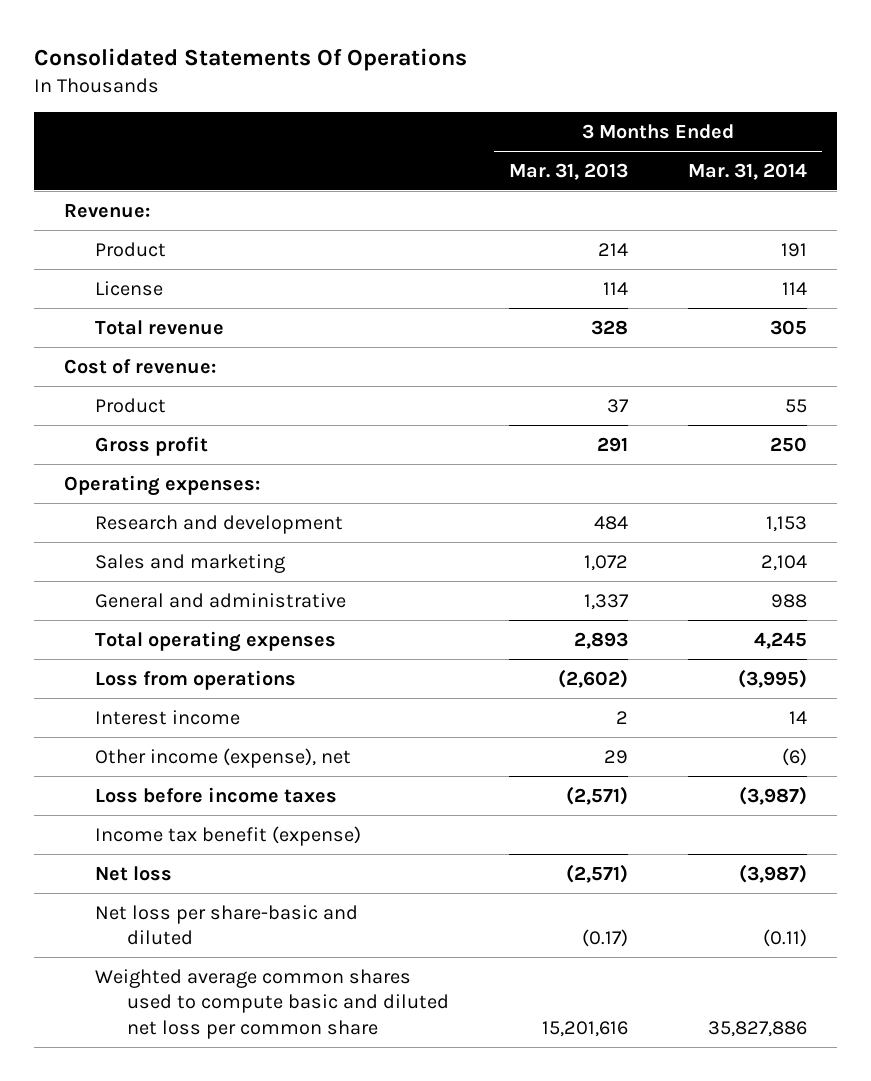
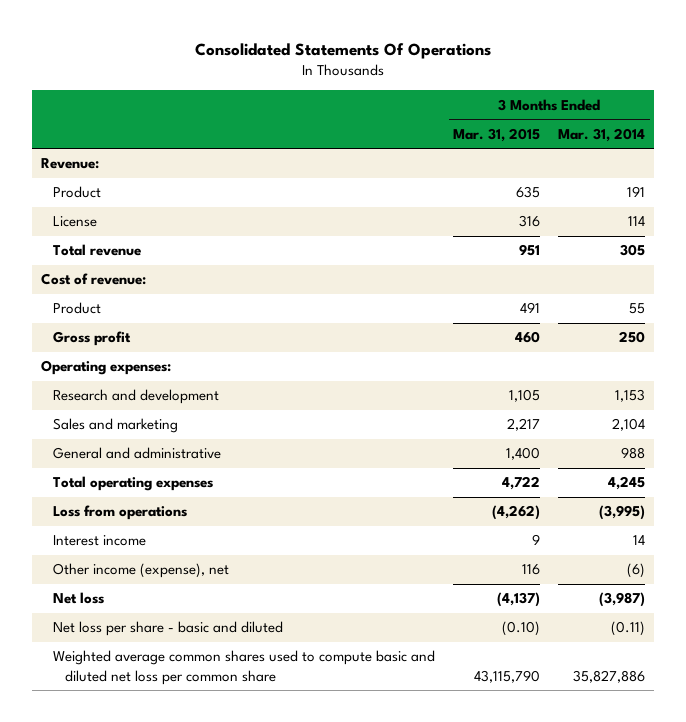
- | 3 Months Ended Mar. 31, 2013 | 3 Months Ended Mar. 31, 2014
+ | 3 Months Ended Mar. 31, 2015 | 3 Months Ended Mar. 31, 2014
- Loss before income taxes | (2,571) | (3,987)
- Income tax benefit (expense)
- Net loss per share-basic and diluted | (0.17) | (0.11)
+ Net loss per share - basic and diluted | (0.10) | (0.11)

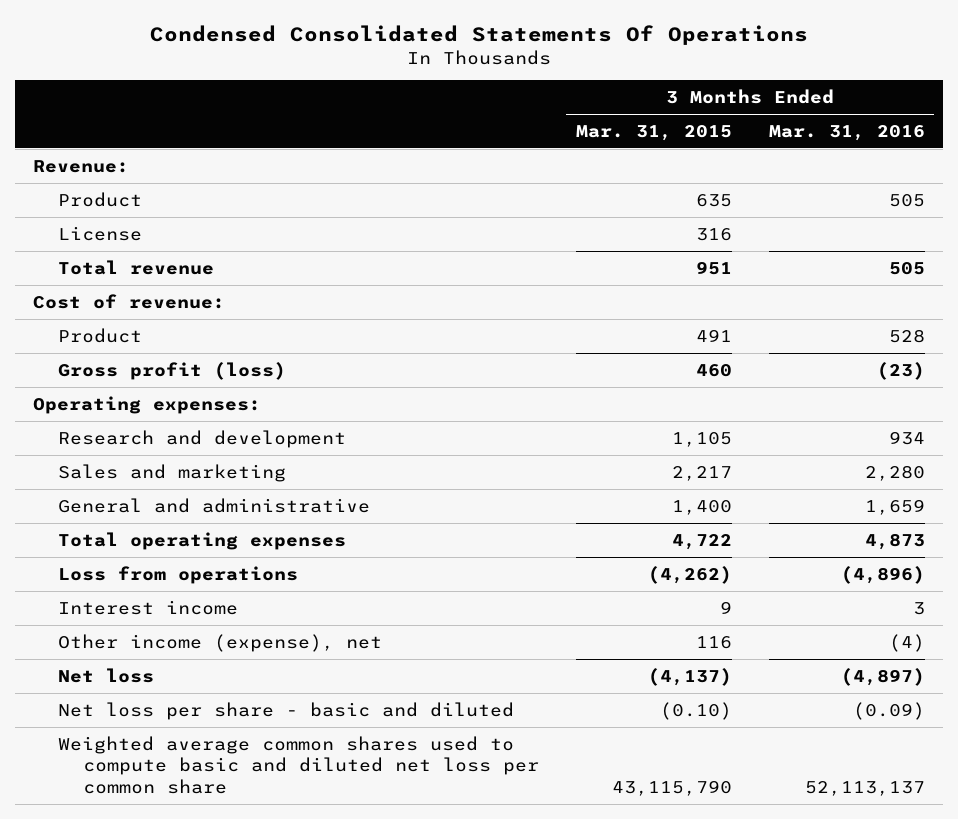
- Consolidated Statements Of Operations
+ Condensed Consolidated Statements Of Operations
- | 3 Months Ended Mar. 31, 2015 | 3 Months Ended Mar. 31, 2014
+ | 3 Months Ended Mar. 31, 2015 | 3 Months Ended Mar. 31, 2016
- Gross profit | 460 | 250
+ Gross profit (loss) | 460 | (23)

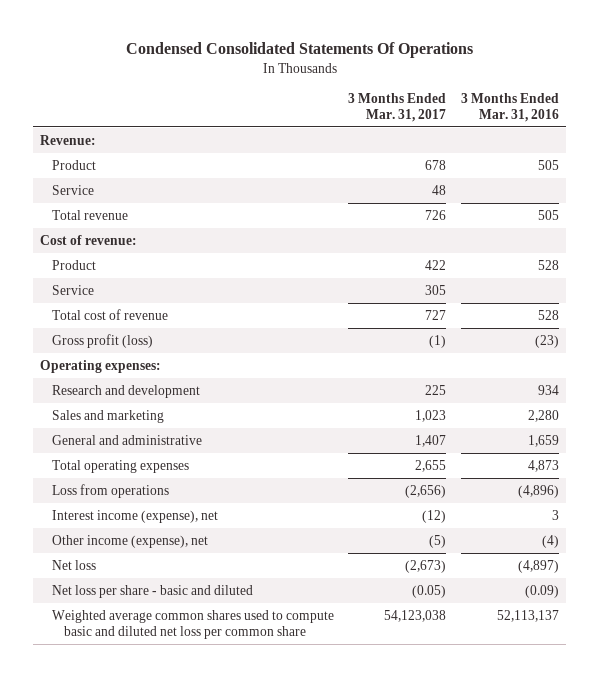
- | 3 Months Ended Mar. 31, 2015 | 3 Months Ended Mar. 31, 2016
+ | 3 Months Ended Mar. 31, 2017 | 3 Months Ended Mar. 31, 2016
- License | 316 |
+ Service | 48 |
+ Service | 305 |
+ Total cost of revenue | 727 | 528
- Interest income | 9 | 3
+ Interest income (expense), net | (12) | 3

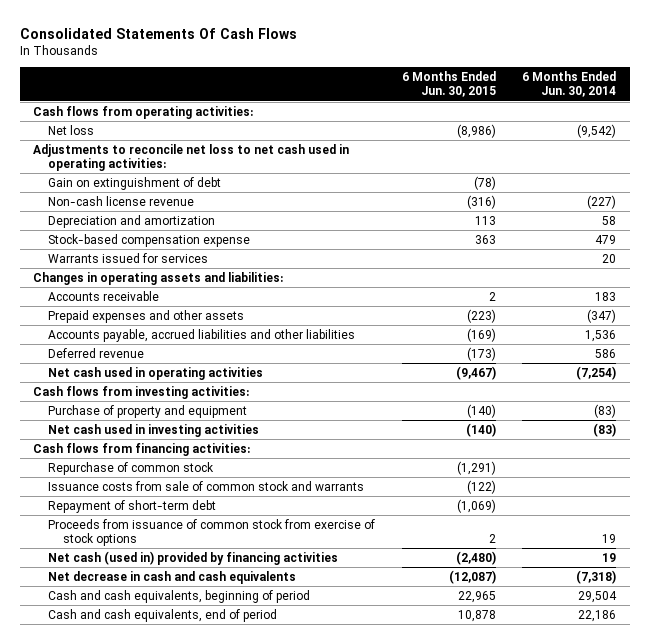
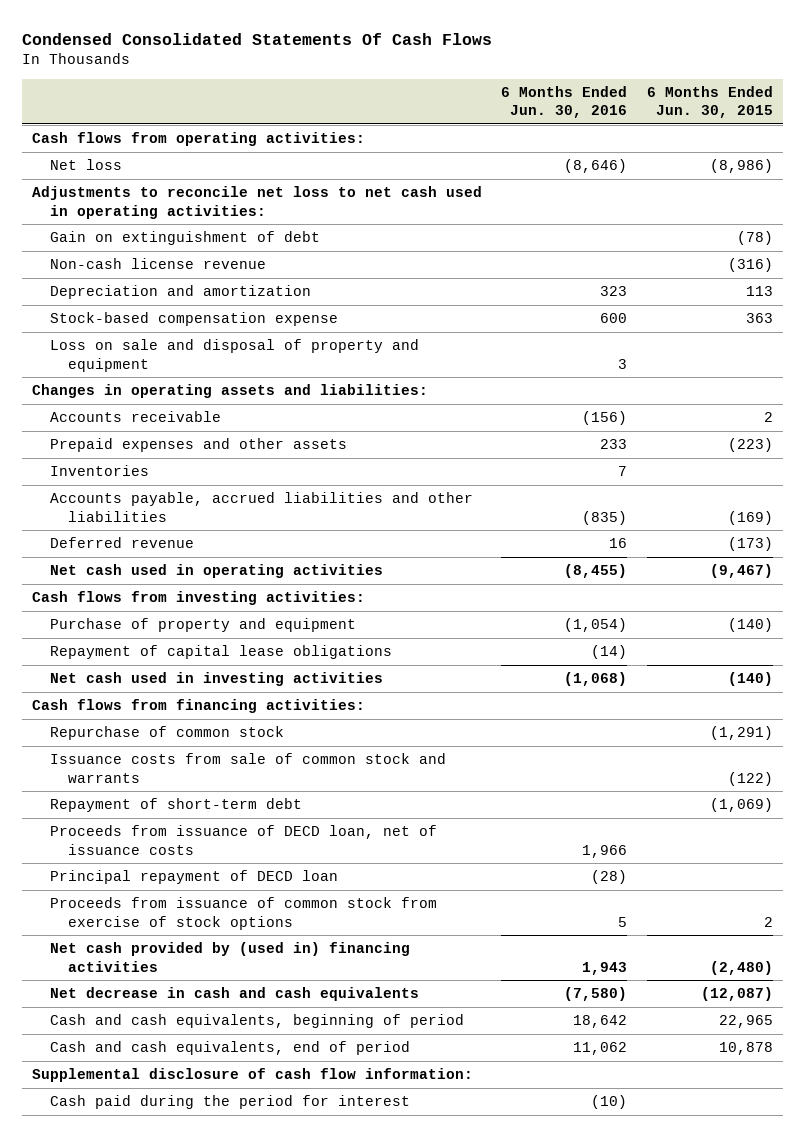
- Consolidated Statements Of Cash Flows
+ Condensed Consolidated Statements Of Cash Flows
- | 6 Months Ended Jun. 30, 2015 | 6 Months Ended Jun. 30, 2014
+ | 6 Months Ended Jun. 30, 2016 | 6 Months Ended Jun. 30, 2015
- Warrants issued for services | | 20
+ Loss on sale and disposal of property and equipment | 3 |
+ Inventories | 7 |
+ Repayment of capital lease obligations | (14) |
+ Proceeds from issuance of DECD loan, net of issuance costs | 1,966 |
+ Principal repayment of DECD loan | (28) |
- Net cash (used in) provided by financing activities | (2,480) | 19
+ Net cash provided by (used in) financing activities | 1,943 | (2,480)
+ Supplemental disclosure of cash flow information:
+ Cash paid during the period for interest | (10) |

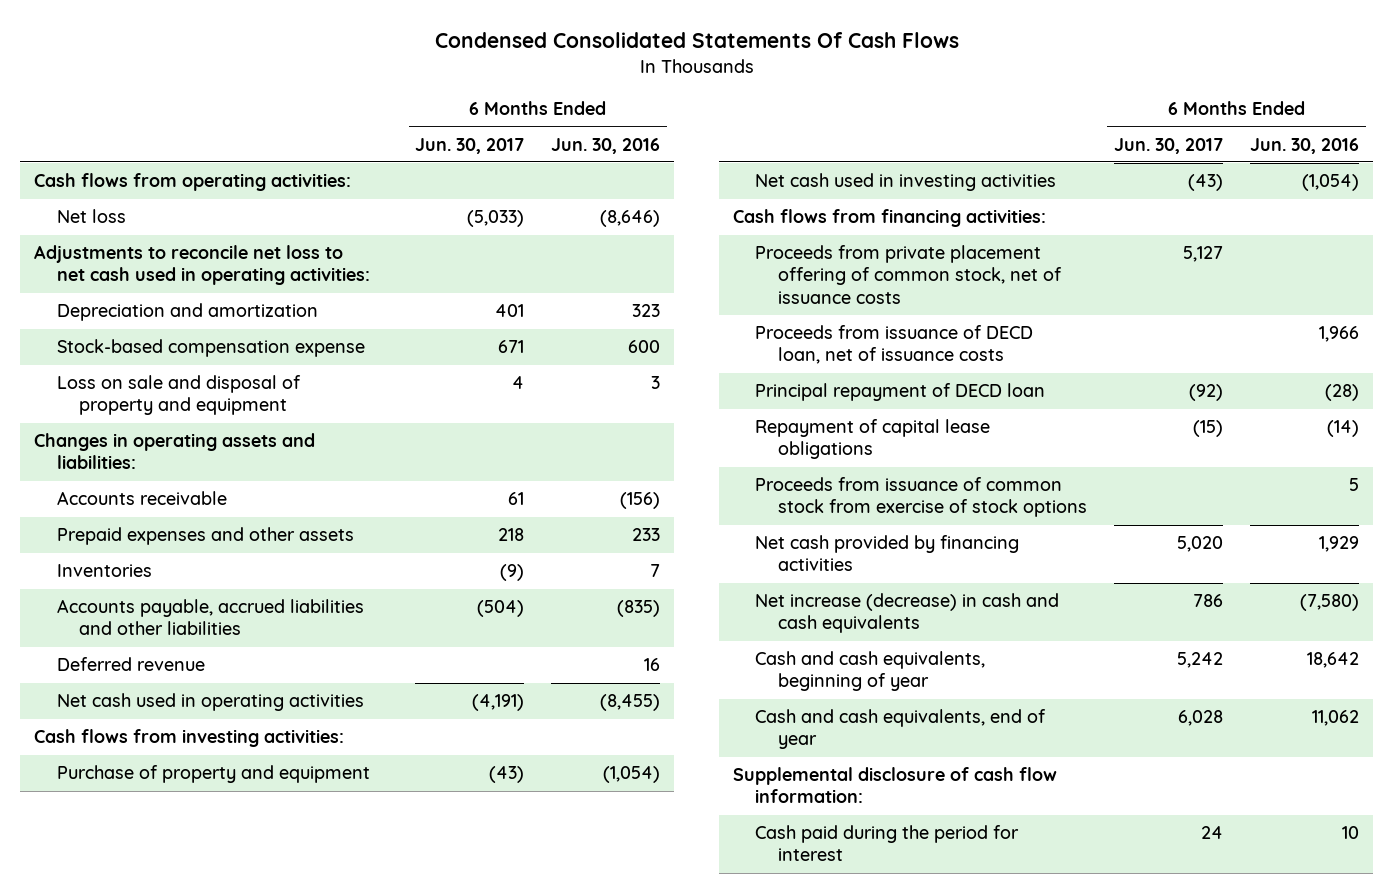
- | 6 Months Ended Jun. 30, 2016 | 6 Months Ended Jun. 30, 2015
+ | 6 Months Ended Jun. 30, 2017 | 6 Months Ended Jun. 30, 2016
- Gain on extinguishment of debt | | (78)
- Non-cash license revenue | | (316)
- Net cash used in investing activities | (1,068) | (140)
+ Net cash used in investing activities | (43) | (1,054)
- Repurchase of common stock | | (1,291)
- Issuance costs from sale of common stock and warrants | | (122)
- Repayment of short-term debt | | (1,069)
+ Proceeds from private placement offering of common stock, net of issuance costs | 5,127 |
moved down: Repayment of capital lease obligations | (15) | (14)
- Net cash provided by (used in) financing activities | 1,943 | (2,480)
- Net decrease in cash and cash equivalents | (7,580) | (12,087)
- Cash and cash equivalents, beginning of period | 18,642 | 22,965
- Cash and cash equivalents, end of period | 11,062 | 10,878
+ Net cash provided by financing activities | 5,020 | 1,929
+ Net increase (decrease) in cash and cash equivalents | 786 | (7,580)
+ Cash and cash equivalents, beginning of year | 5,242 | 18,642
+ Cash and cash equivalents, end of year | 6,028 | 11,062
- Cash paid during the period for interest | (10) |
+ Cash paid during the period for interest | 24 | 10

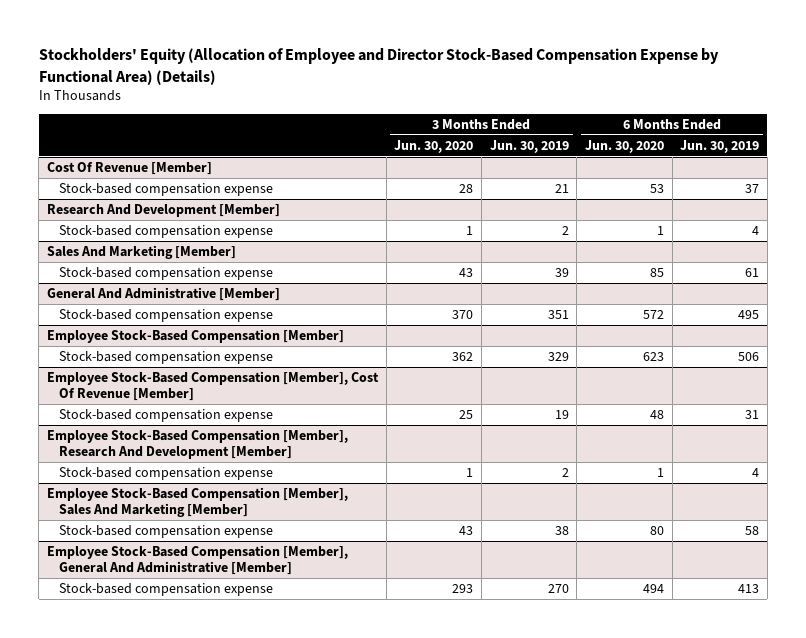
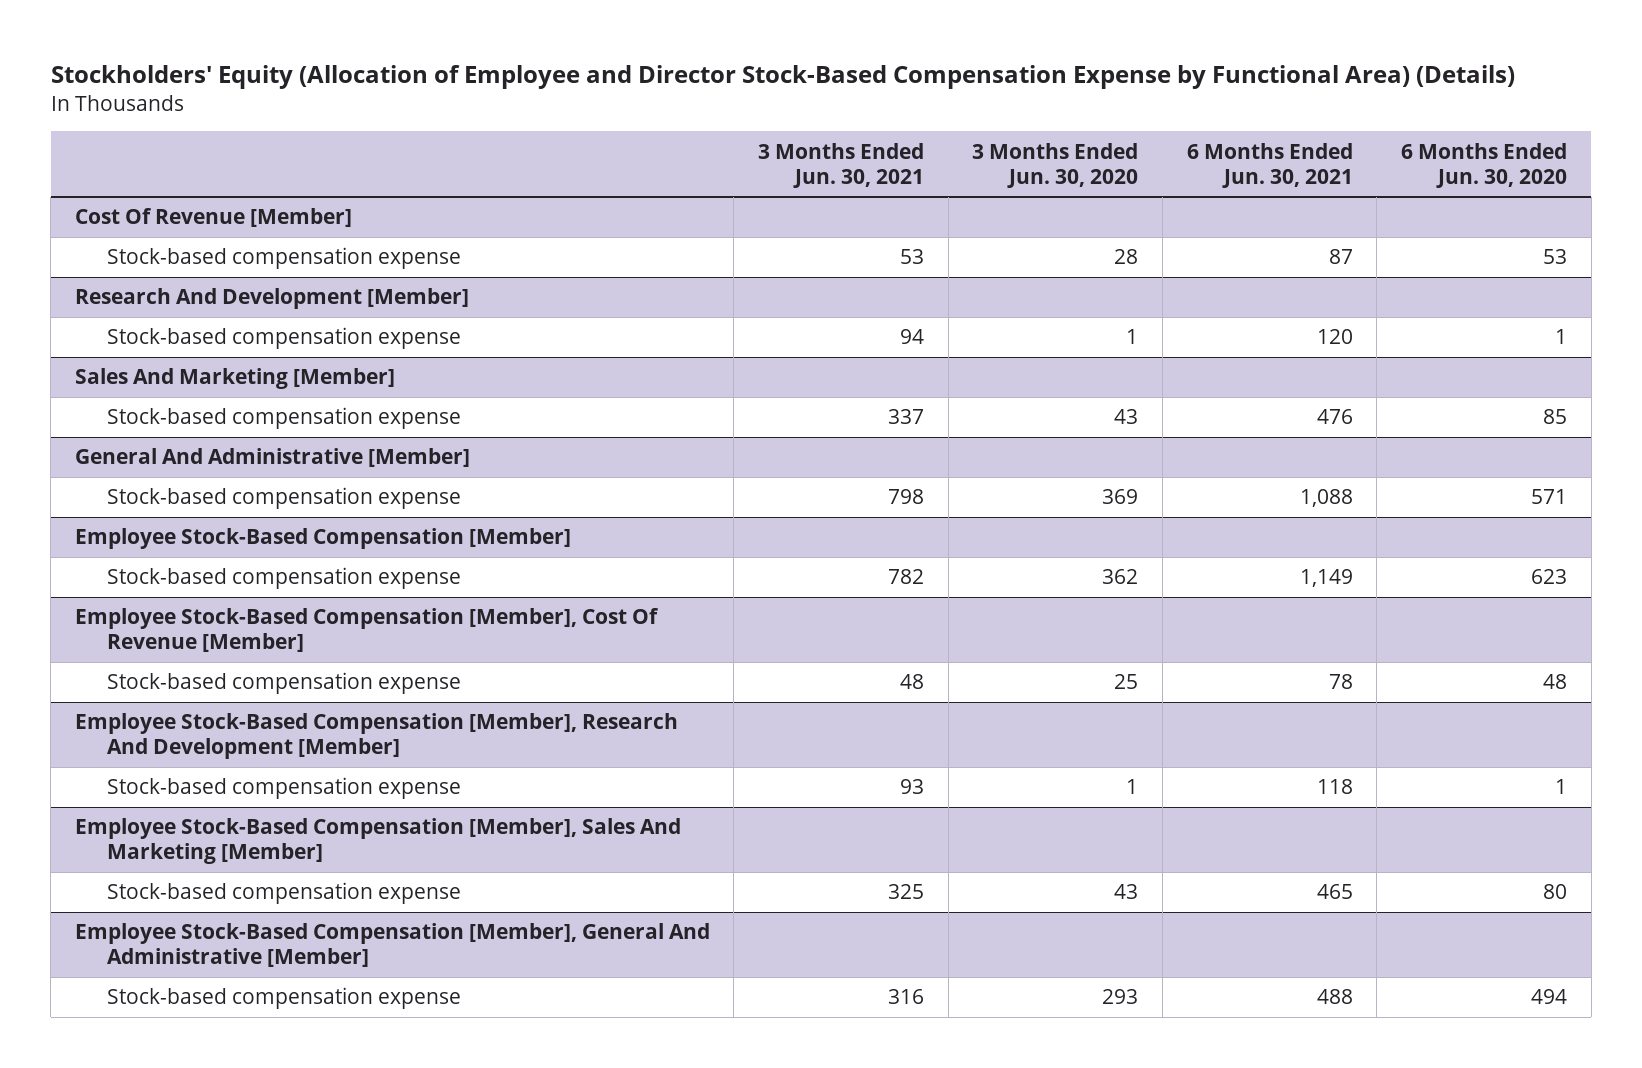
- | 3 Months Ended Jun. 30, 2020 | 3 Months Ended Jun. 30, 2019 | 6 Months Ended Jun. 30, 2020 | 6 Months Ended Jun. 30, 2019
+ | 3 Months Ended Jun. 30, 2021 | 3 Months Ended Jun. 30, 2020 | 6 Months Ended Jun. 30, 2021 | 6 Months Ended Jun. 30, 2020
@ General And Administrative [Member]
- Stock-based compensation expense | 370 | 351 | 572 | 495
+ Stock-based compensation expense | 798 | 369 | 1,088 | 571

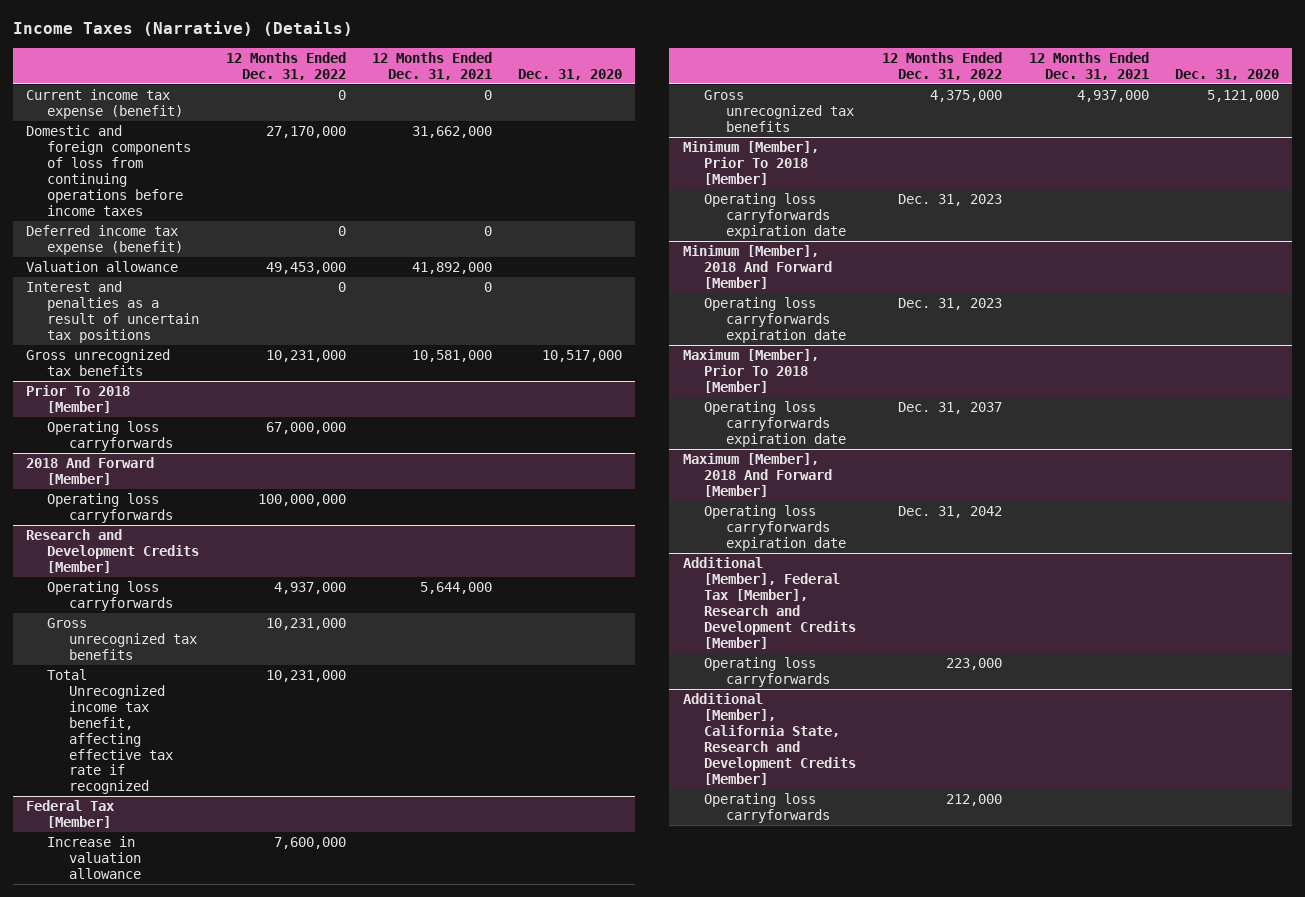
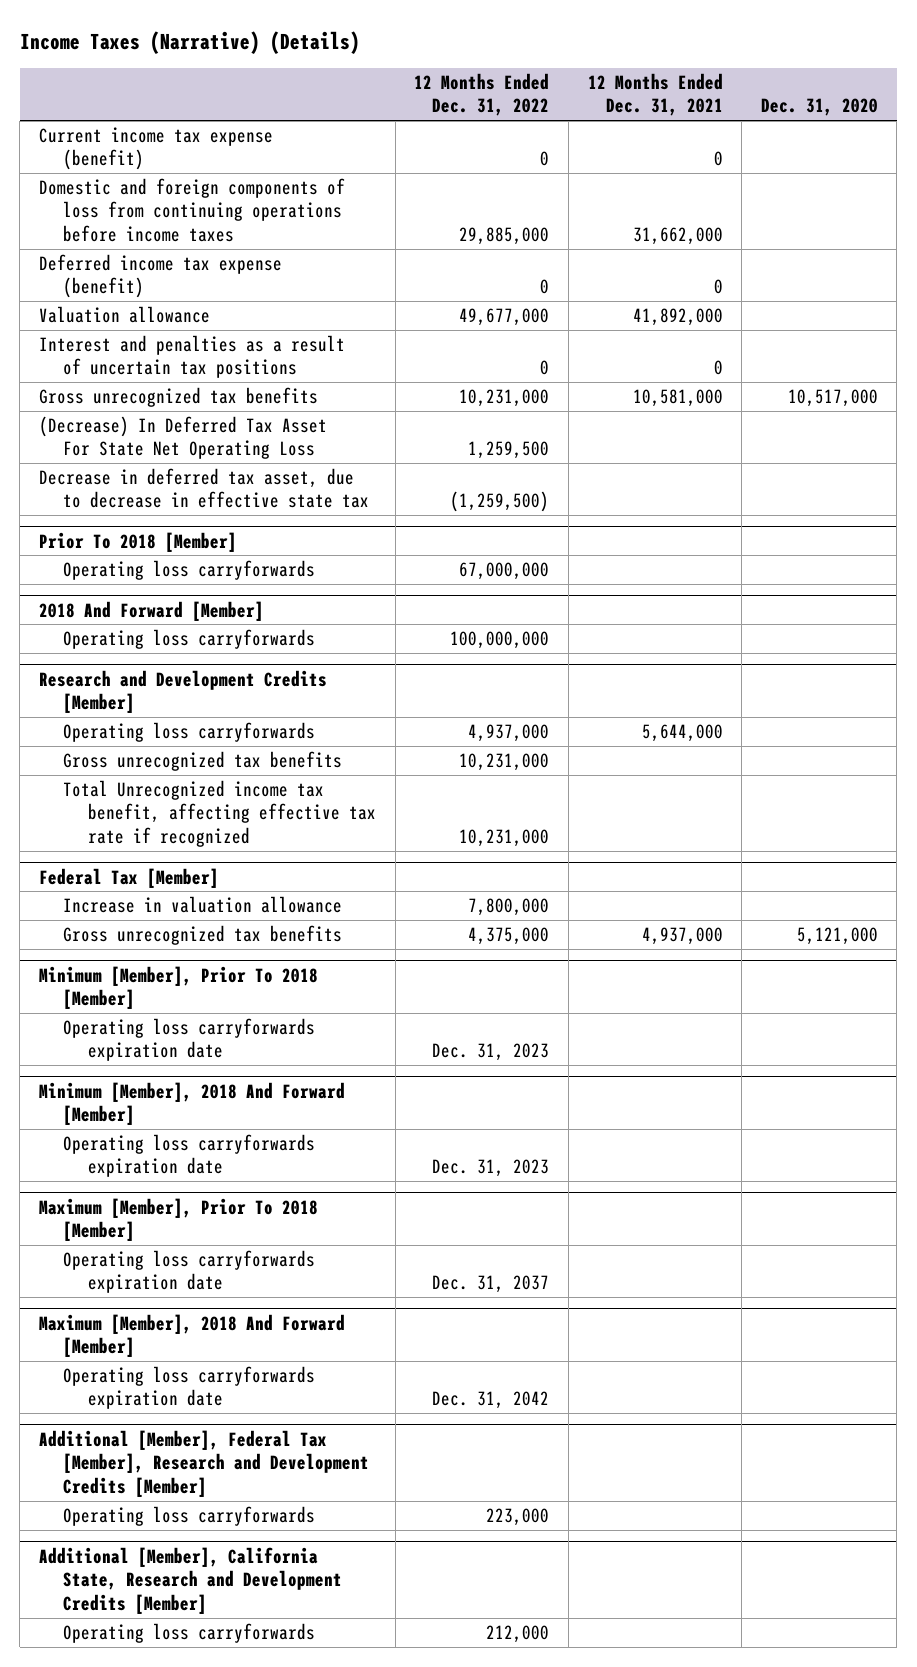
- Domestic and foreign components of loss from continuing operations before income taxes | 27,170,000 | 31,662,000 |
+ Domestic and foreign components of loss from continuing operations before income taxes | 29,885,000 | 31,662,000 |
- Valuation allowance | 49,453,000 | 41,892,000 |
+ Valuation allowance | 49,677,000 | 41,892,000 |
+ (Decrease) In Deferred Tax Asset For State Net Operating Loss | 1,259,500 | |
+ Decrease in deferred tax asset, due to decrease in effective state tax | (1,259,500) | |
@ Federal Tax [Member]
- Increase in valuation allowance | 7,600,000 | |
+ Increase in valuation allowance | 7,800,000 | |

